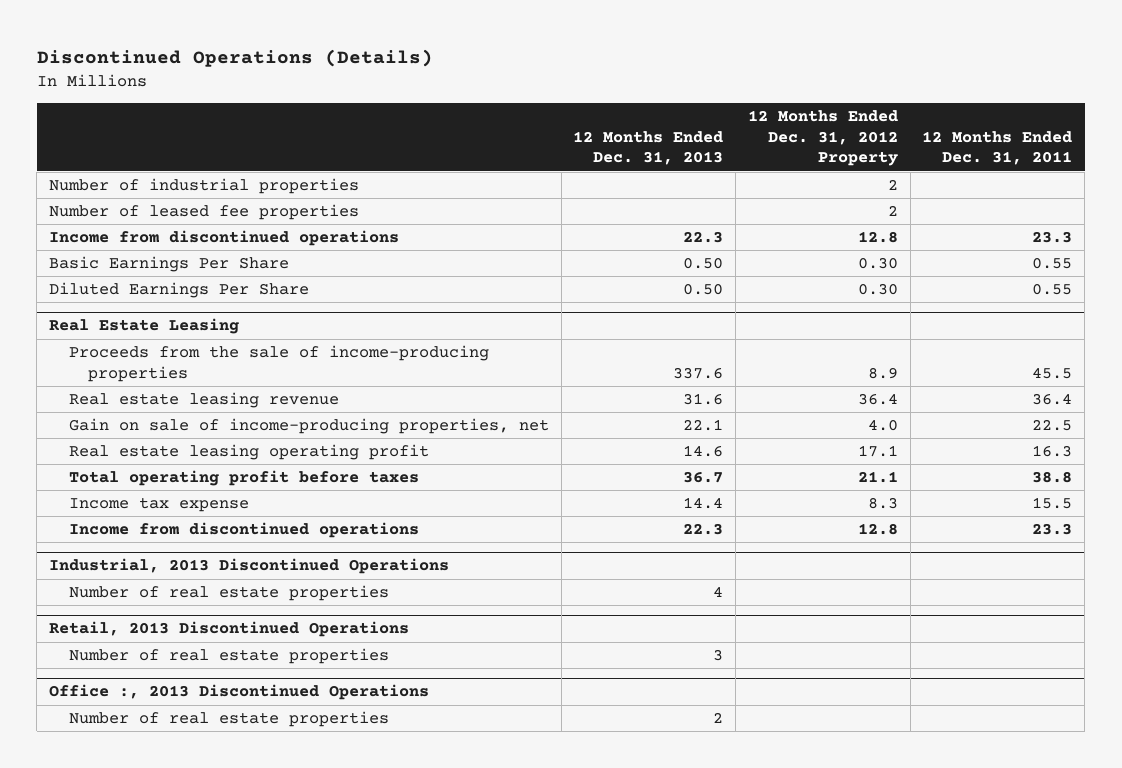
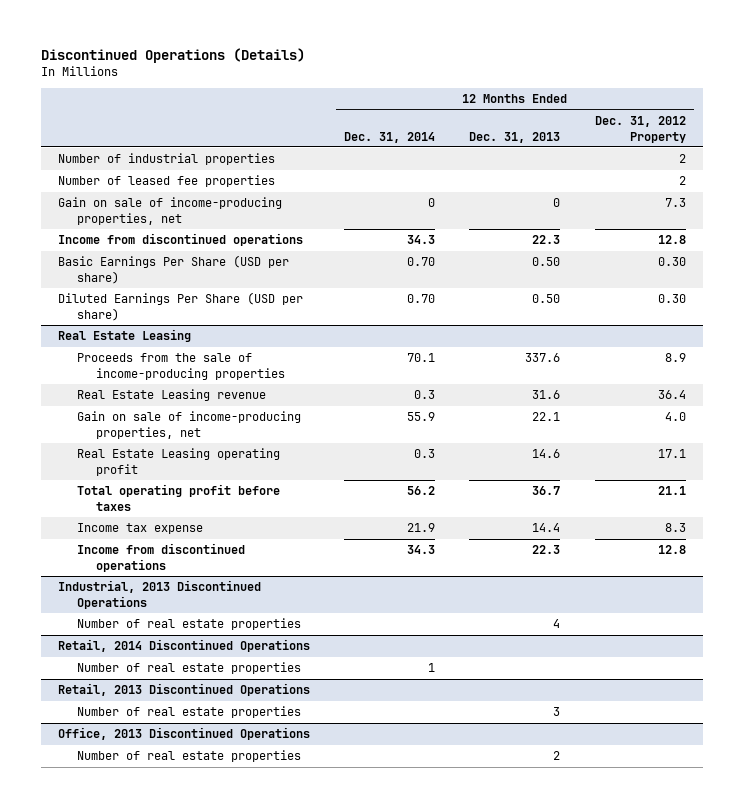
- | 12 Months Ended Dec. 31, 2013 | 12 Months Ended Dec. 31, 2012 Property | 12 Months Ended Dec. 31, 2011
+ | 12 Months Ended Dec. 31, 2014 | 12 Months Ended Dec. 31, 2013 | 12 Months Ended Dec. 31, 2012 Property
+ Gain on sale of income-producing properties, net | 0 | 0 | 7.3
- Basic Earnings Per Share | 0.50 | 0.30 | 0.55
- Diluted Earnings Per Share | 0.50 | 0.30 | 0.55
+ Basic Earnings Per Share (USD per share) | 0.70 | 0.50 | 0.30
+ Diluted Earnings Per Share (USD per share) | 0.70 | 0.50 | 0.30
@ Real Estate Leasing
- Real estate leasing revenue | 31.6 | 36.4 | 36.4
+ Real Estate Leasing revenue | 0.3 | 31.6 | 36.4
- Real estate leasing operating profit | 14.6 | 17.1 | 16.3
+ Real Estate Leasing operating profit | 0.3 | 14.6 | 17.1
+ Retail, 2014 Discontinued Operations
+ Number of real estate properties | 1 | |
- Office :, 2013 Discontinued Operations
+ Office, 2013 Discontinued Operations

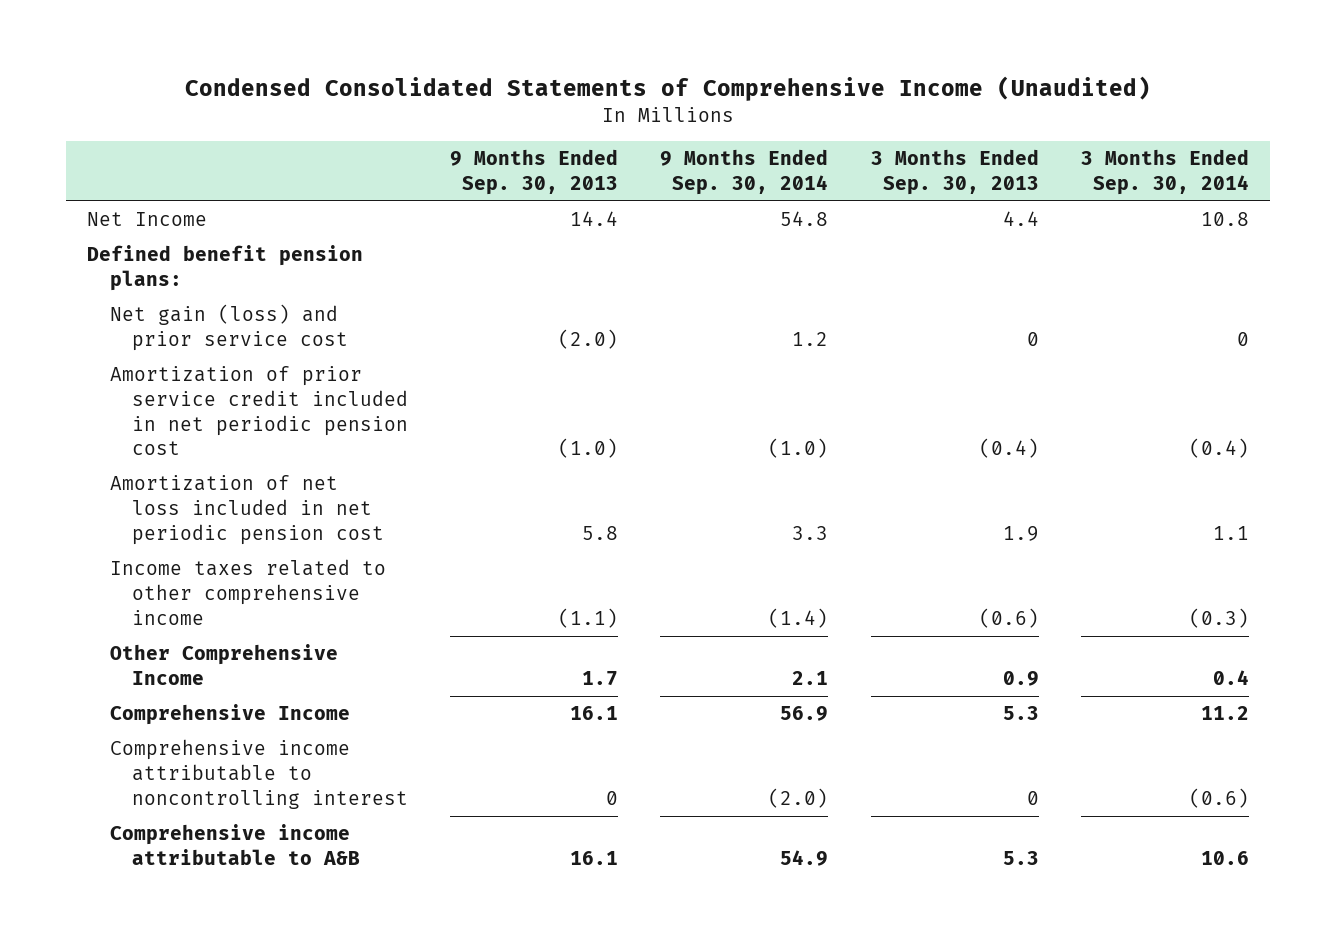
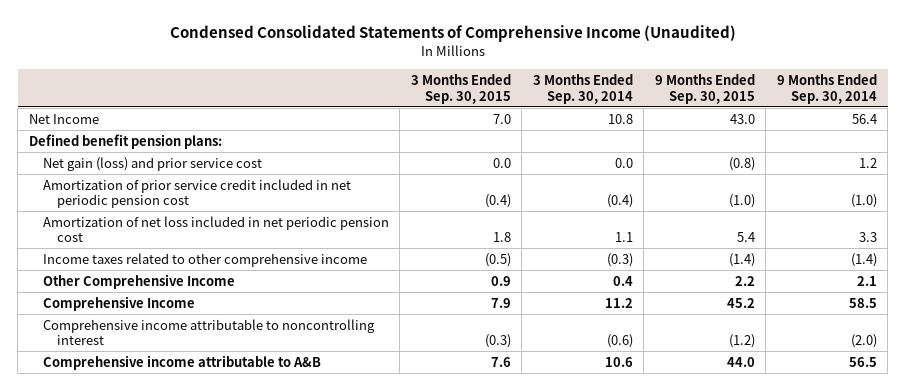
- | 9 Months Ended Sep. 30, 2013 | 9 Months Ended Sep. 30, 2014 | 3 Months Ended Sep. 30, 2013 | 3 Months Ended Sep. 30, 2014
+ | 3 Months Ended Sep. 30, 2015 | 3 Months Ended Sep. 30, 2014 | 9 Months Ended Sep. 30, 2015 | 9 Months Ended Sep. 30, 2014
- Net Income | 14.4 | 54.8 | 4.4 | 10.8
+ Net Income | 7.0 | 10.8 | 43.0 | 56.4
- Net gain (loss) and prior service cost | (2.0) | 1.2 | 0 | 0
+ Net gain (loss) and prior service cost | 0.0 | 0.0 | (0.8) | 1.2
- Comprehensive Income | 16.1 | 56.9 | 5.3 | 11.2
+ Comprehensive Income | 7.9 | 11.2 | 45.2 | 58.5
- Comprehensive income attributable to A&B | 16.1 | 54.9 | 5.3 | 10.6
+ Comprehensive income attributable to A&B | 7.6 | 10.6 | 44.0 | 56.5

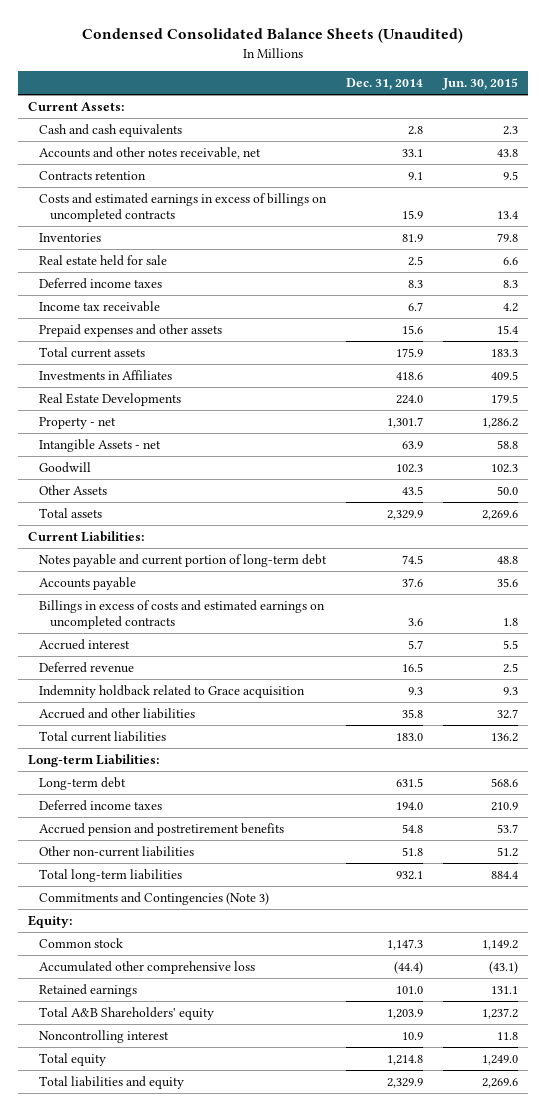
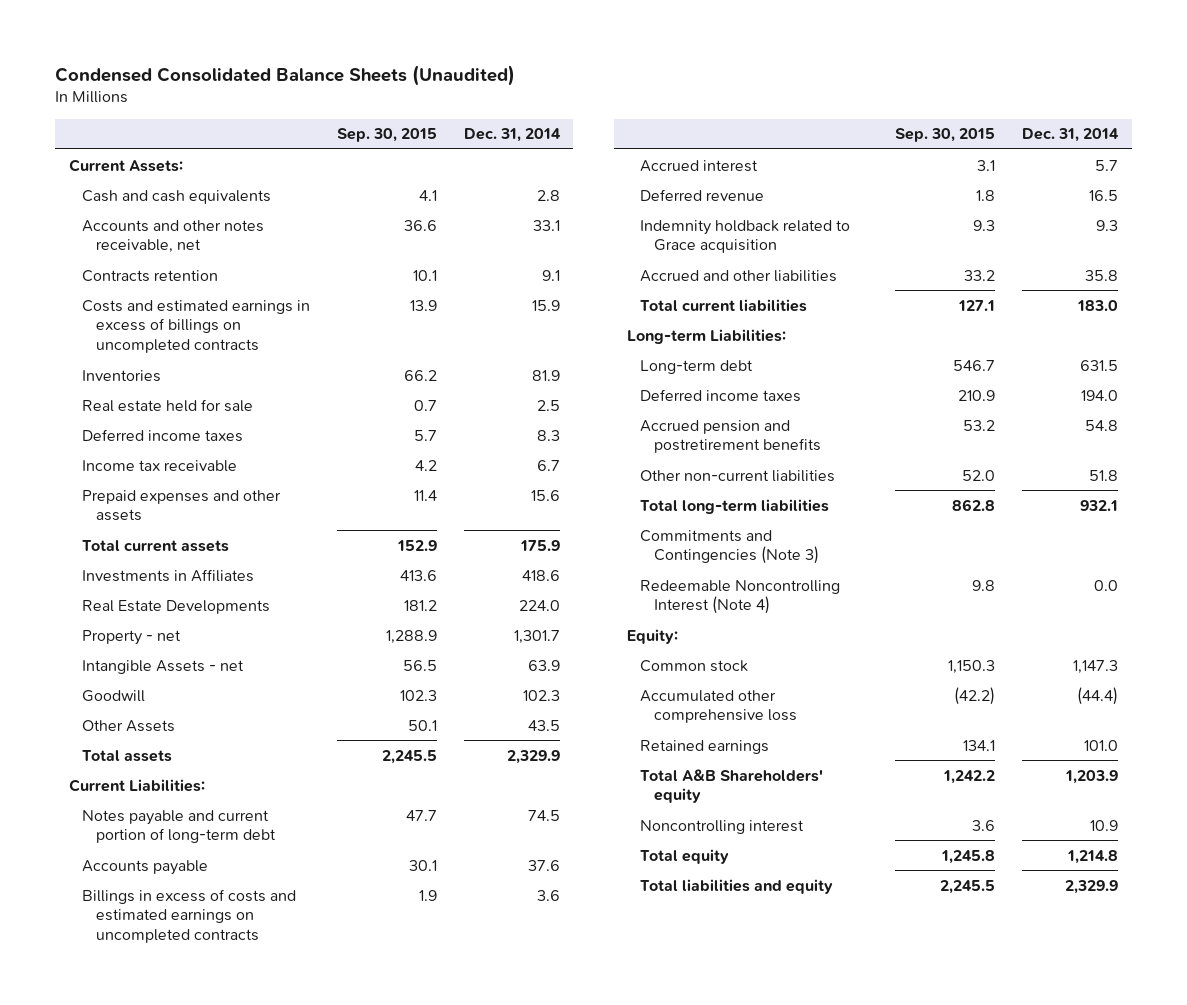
- | Dec. 31, 2014 | Jun. 30, 2015
+ | Sep. 30, 2015 | Dec. 31, 2014
+ Redeemable Noncontrolling Interest (Note 4) | 9.8 | 0.0

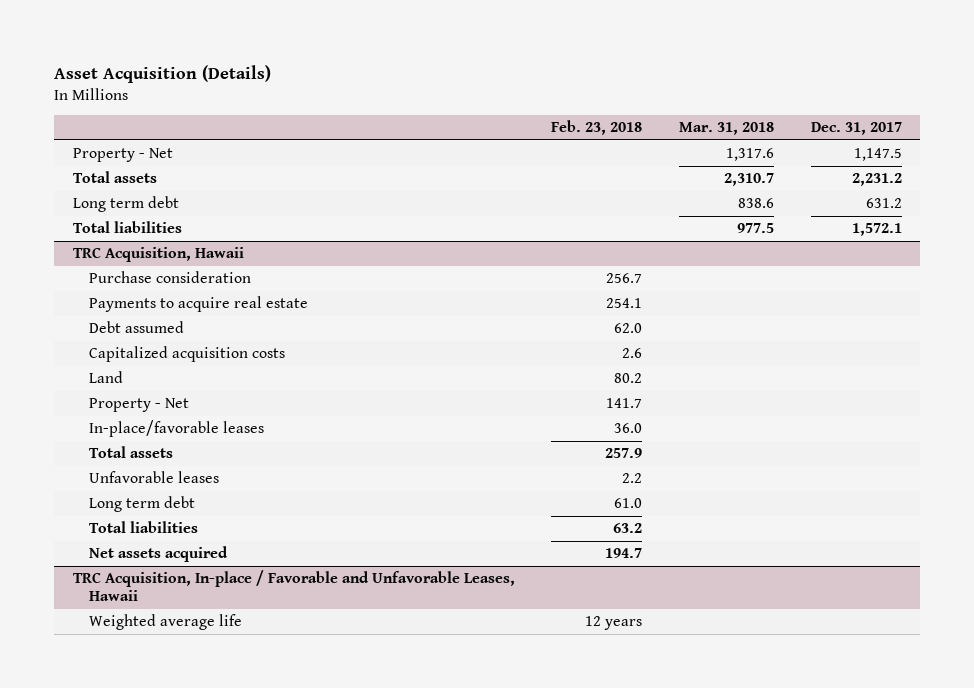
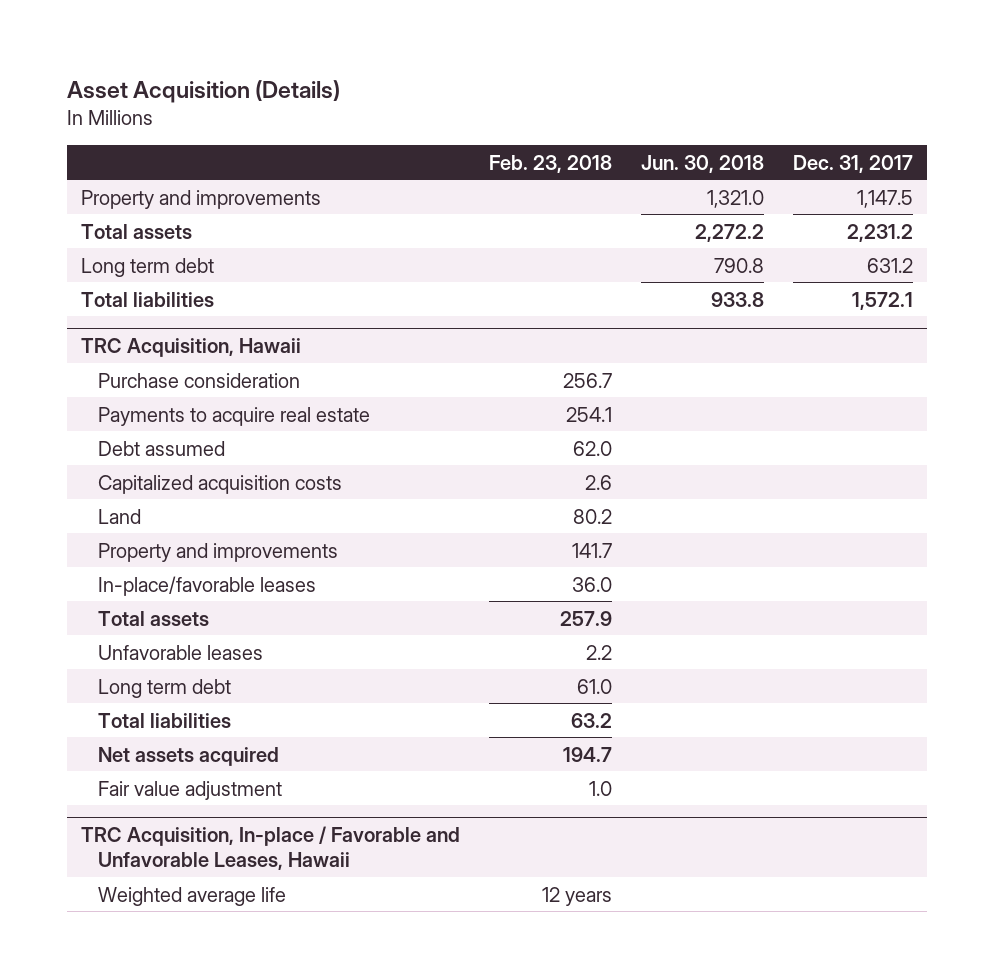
- | Feb. 23, 2018 | Mar. 31, 2018 | Dec. 31, 2017
+ | Feb. 23, 2018 | Jun. 30, 2018 | Dec. 31, 2017
- Property - Net | | 1,317.6 | 1,147.5
+ Property and improvements | | 1,321.0 | 1,147.5
@ TRC Acquisition, Hawaii
- Property - Net | 141.7 | |
+ Property and improvements | 141.7 | |
+ Fair value adjustment | 1.0 | |

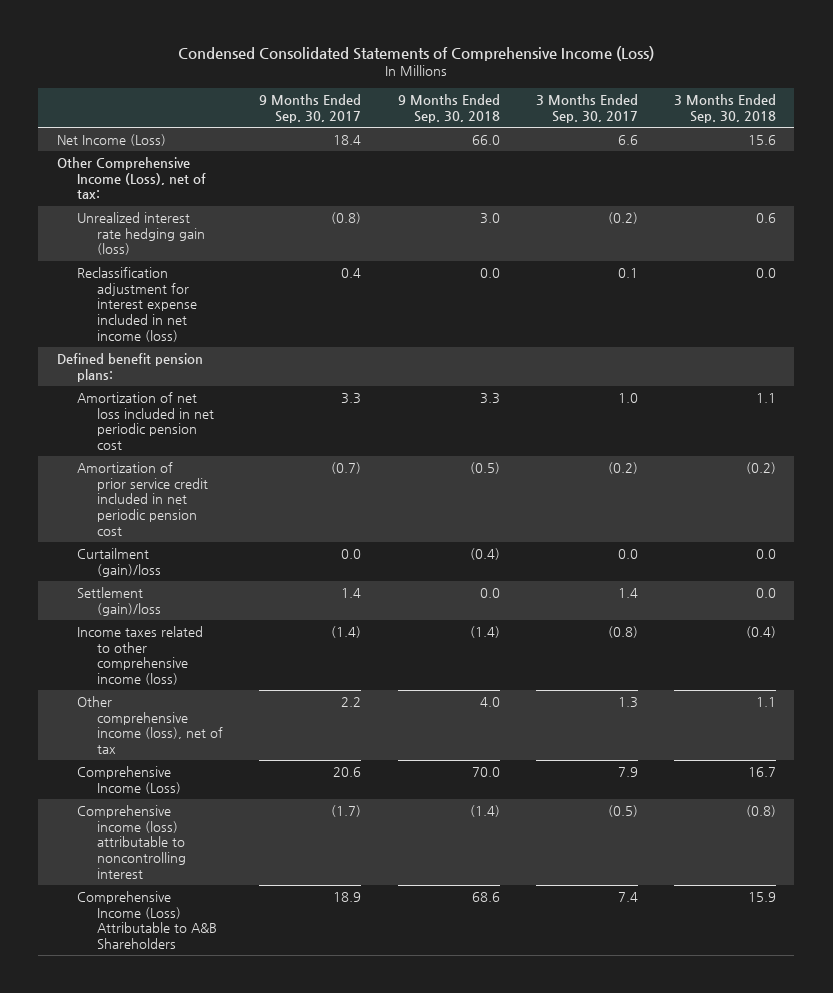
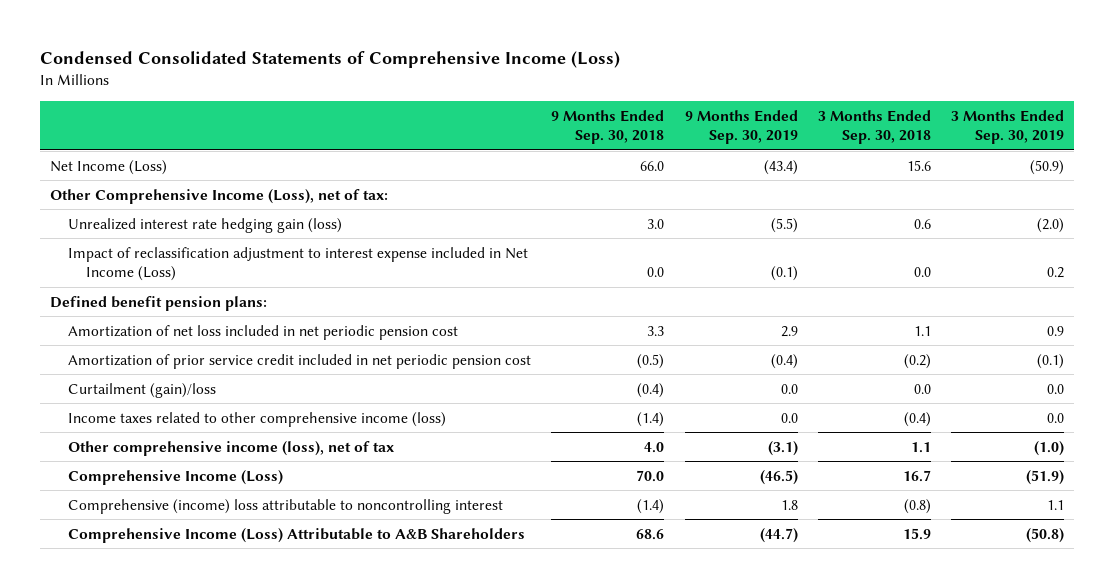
- | 9 Months Ended Sep. 30, 2017 | 9 Months Ended Sep. 30, 2018 | 3 Months Ended Sep. 30, 2017 | 3 Months Ended Sep. 30, 2018
+ | 9 Months Ended Sep. 30, 2018 | 9 Months Ended Sep. 30, 2019 | 3 Months Ended Sep. 30, 2018 | 3 Months Ended Sep. 30, 2019
- Reclassification adjustment for interest expense included in net income (loss) | 0.4 | 0.0 | 0.1 | 0.0
+ Impact of reclassification adjustment to interest expense included in Net Income (Loss) | 0.0 | (0.1) | 0.0 | 0.2
- Settlement (gain)/loss | 1.4 | 0.0 | 1.4 | 0.0
- Comprehensive income (loss) attributable to noncontrolling interest | (1.7) | (1.4) | (0.5) | (0.8)
+ Comprehensive (income) loss attributable to noncontrolling interest | (1.4) | 1.8 | (0.8) | 1.1

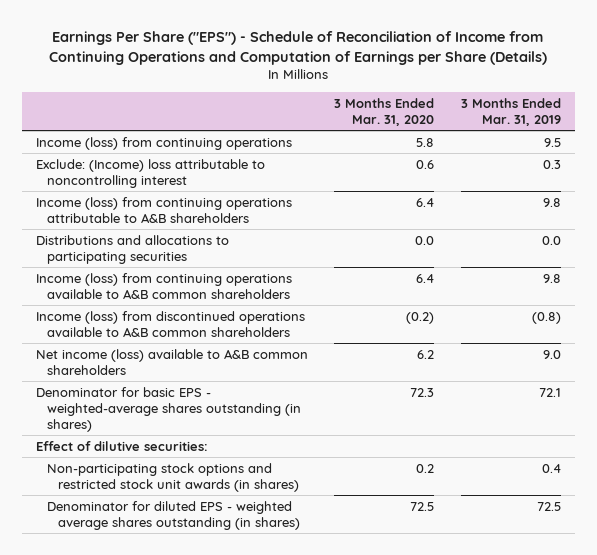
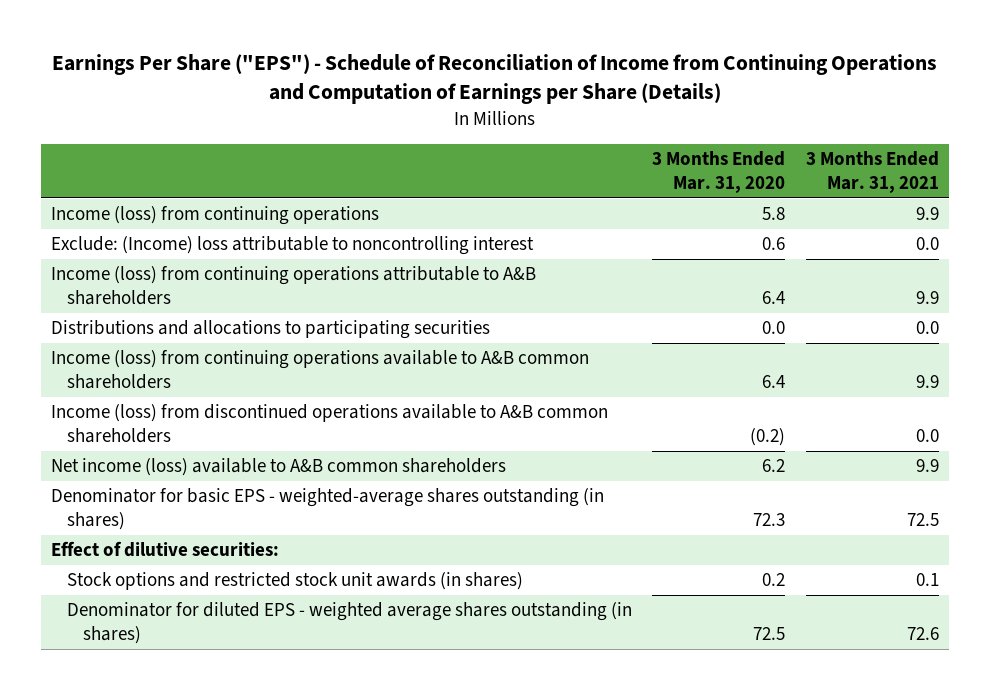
- | 3 Months Ended Mar. 31, 2020 | 3 Months Ended Mar. 31, 2019
+ | 3 Months Ended Mar. 31, 2020 | 3 Months Ended Mar. 31, 2021
- Non-participating stock options and restricted stock unit awards (in shares) | 0.2 | 0.4
+ Stock options and restricted stock unit awards (in shares) | 0.2 | 0.1

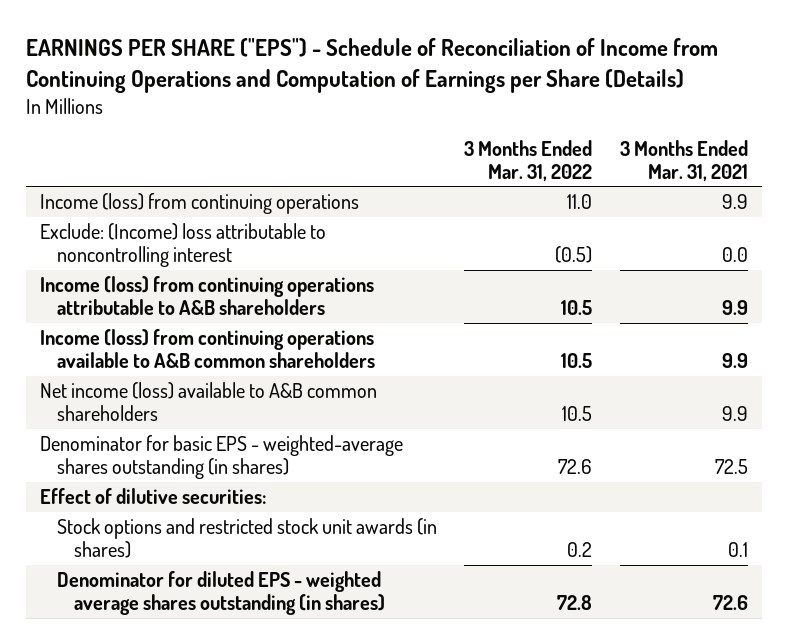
- Earnings Per Share ("EPS") - Schedule of Reconciliation of Income from Continuing Operations and Computation of Earnings per Share (Details)
+ EARNINGS PER SHARE ("EPS") - Schedule of Reconciliation of Income from Continuing Operations and Computation of Earnings per Share (Details)
- | 3 Months Ended Mar. 31, 2020 | 3 Months Ended Mar. 31, 2021
+ | 3 Months Ended Mar. 31, 2022 | 3 Months Ended Mar. 31, 2021
- Distributions and allocations to participating securities | 0.0 | 0.0
- Income (loss) from discontinued operations available to A&B common shareholders | (0.2) | 0.0

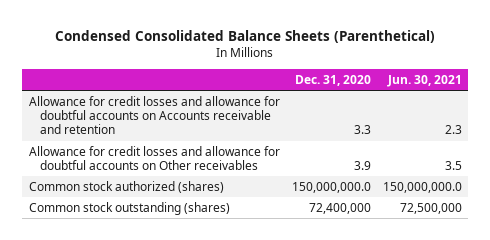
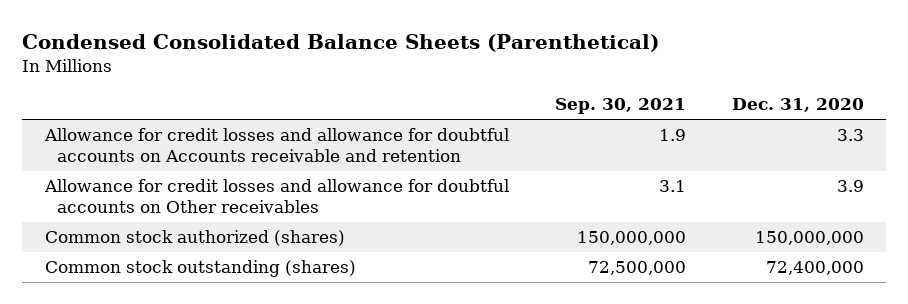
- | Dec. 31, 2020 | Jun. 30, 2021
+ | Sep. 30, 2021 | Dec. 31, 2020
- Common stock authorized (shares) | 150,000,000.0 | 150,000,000.0
+ Common stock authorized (shares) | 150,000,000 | 150,000,000

